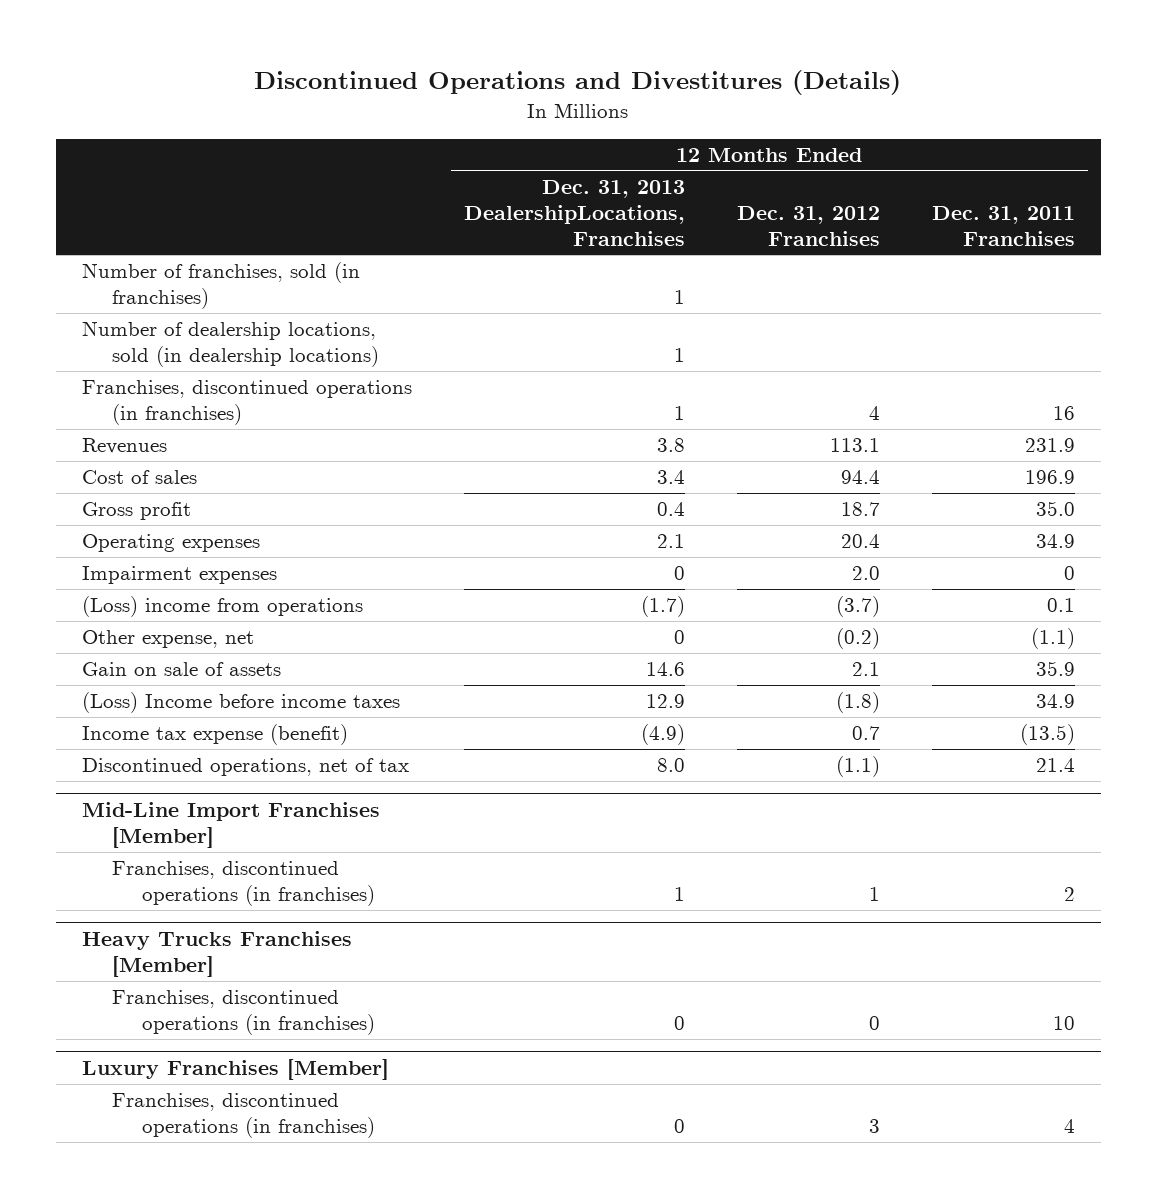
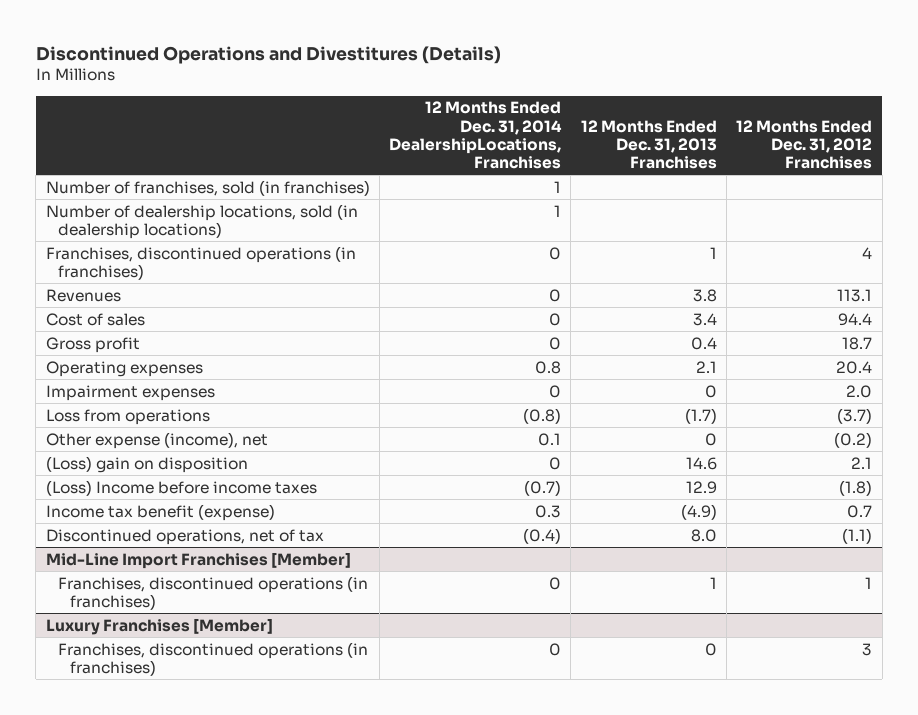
- | 12 Months Ended Dec. 31, 2013 DealershipLocations, Franchises | 12 Months Ended Dec. 31, 2012 Franchises | 12 Months Ended Dec. 31, 2011 Franchises
+ | 12 Months Ended Dec. 31, 2014 DealershipLocations, Franchises | 12 Months Ended Dec. 31, 2013 Franchises | 12 Months Ended Dec. 31, 2012 Franchises
- (Loss) income from operations | (1.7) | (3.7) | 0.1
- Other expense, net | 0 | (0.2) | (1.1)
- Gain on sale of assets | 14.6 | 2.1 | 35.9
+ Loss from operations | (0.8) | (1.7) | (3.7)
+ Other expense (income), net | 0.1 | 0 | (0.2)
+ (Loss) gain on disposition | 0 | 14.6 | 2.1
- Income tax expense (benefit) | (4.9) | 0.7 | (13.5)
+ Income tax benefit (expense) | 0.3 | (4.9) | 0.7
- Heavy Trucks Franchises [Member]
- Franchises, discontinued operations (in franchises) | 0 | 0 | 10

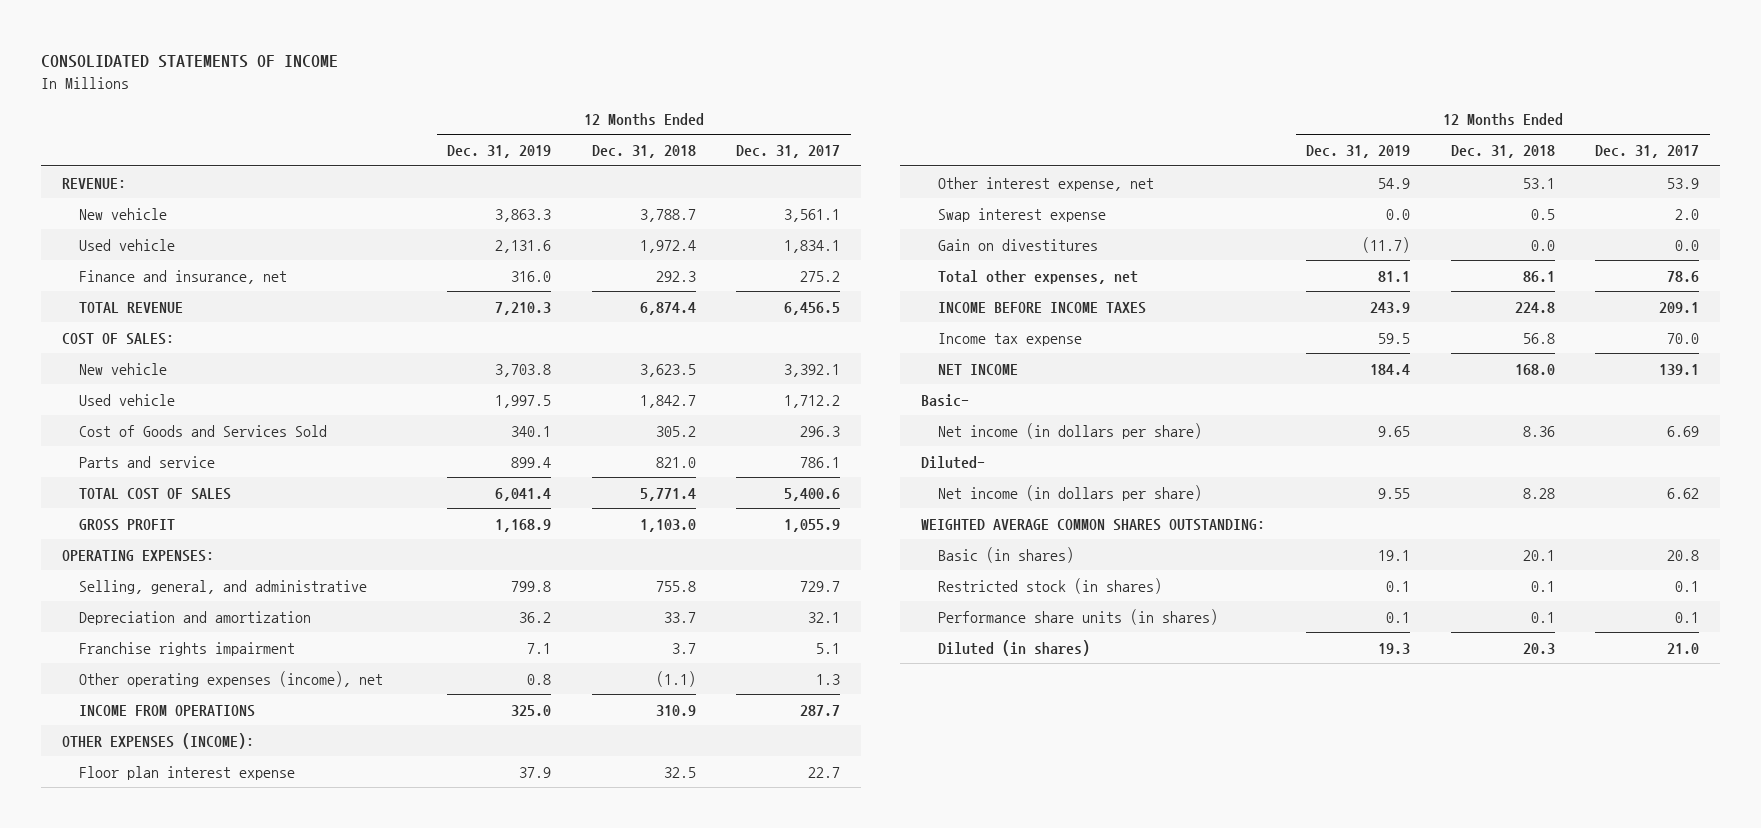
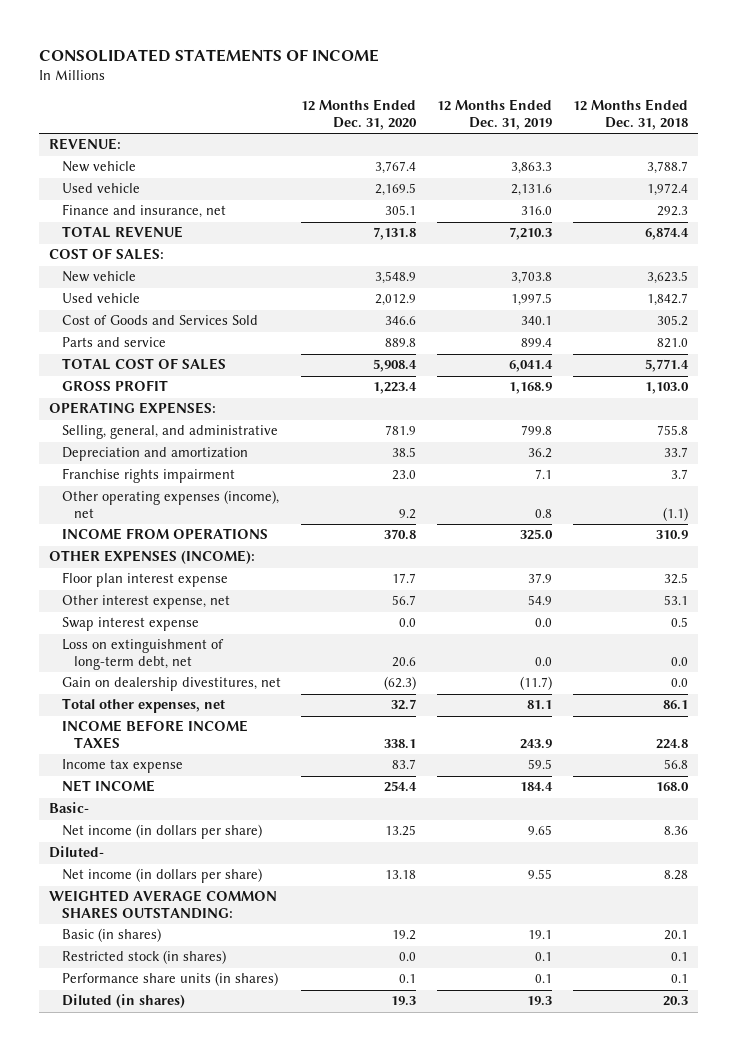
- | 12 Months Ended Dec. 31, 2019 | 12 Months Ended Dec. 31, 2018 | 12 Months Ended Dec. 31, 2017
+ | 12 Months Ended Dec. 31, 2020 | 12 Months Ended Dec. 31, 2019 | 12 Months Ended Dec. 31, 2018
- Gain on divestitures | (11.7) | 0.0 | 0.0
+ Loss on extinguishment of long-term debt, net | 20.6 | 0.0 | 0.0
+ Gain on dealership divestitures, net | (62.3) | (11.7) | 0.0

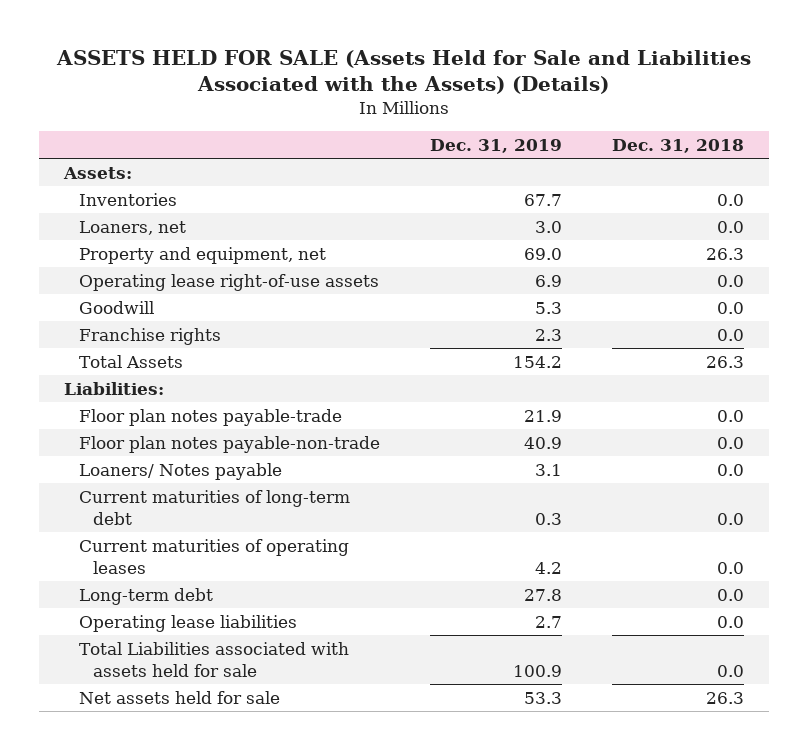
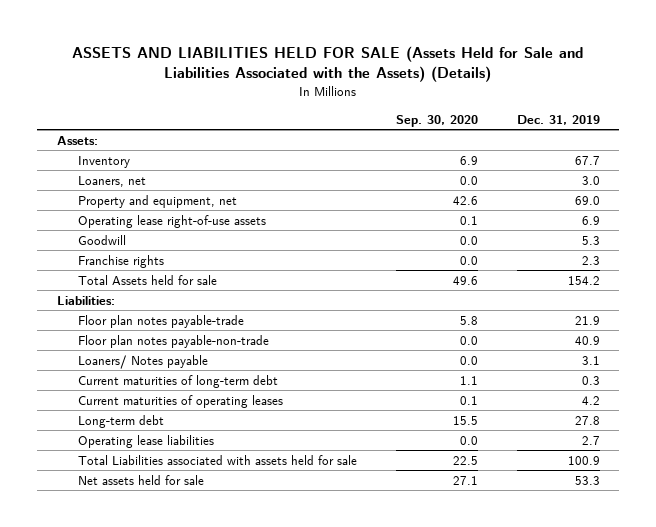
- ASSETS HELD FOR SALE (Assets Held for Sale and Liabilities Associated with the Assets) (Details)
+ ASSETS AND LIABILITIES HELD FOR SALE (Assets Held for Sale and Liabilities Associated with the Assets) (Details)
- | Dec. 31, 2019 | Dec. 31, 2018
+ | Sep. 30, 2020 | Dec. 31, 2019
- Inventories | 67.7 | 0.0
+ Inventory | 6.9 | 67.7
- Total Assets | 154.2 | 26.3
+ Total Assets held for sale | 49.6 | 154.2

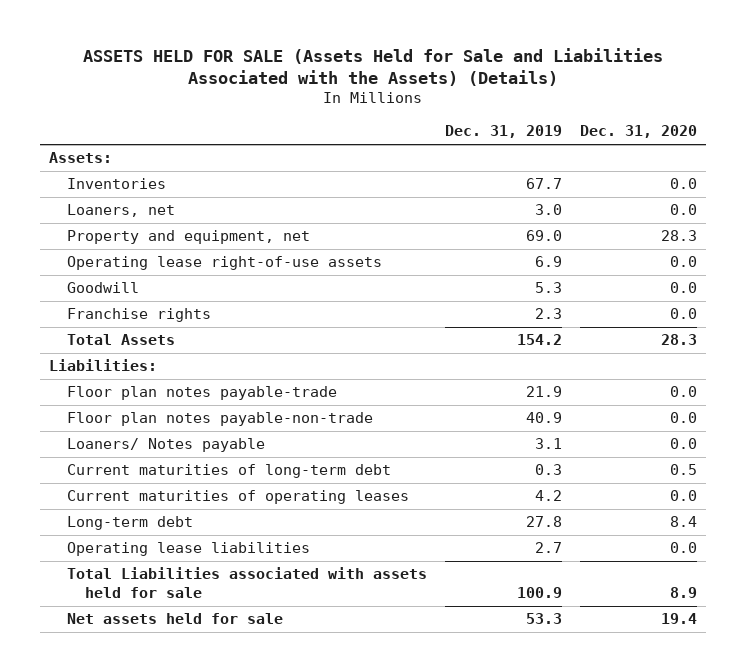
- ASSETS AND LIABILITIES HELD FOR SALE (Assets Held for Sale and Liabilities Associated with the Assets) (Details)
+ ASSETS HELD FOR SALE (Assets Held for Sale and Liabilities Associated with the Assets) (Details)
- | Sep. 30, 2020 | Dec. 31, 2019
+ | Dec. 31, 2019 | Dec. 31, 2020
- Inventory | 6.9 | 67.7
+ Inventories | 67.7 | 0.0
- Total Assets held for sale | 49.6 | 154.2
+ Total Assets | 154.2 | 28.3

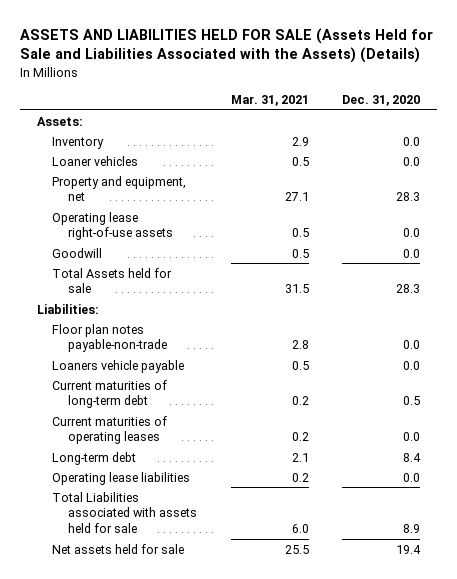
- ASSETS HELD FOR SALE (Assets Held for Sale and Liabilities Associated with the Assets) (Details)
+ ASSETS AND LIABILITIES HELD FOR SALE (Assets Held for Sale and Liabilities Associated with the Assets) (Details)
- | Dec. 31, 2019 | Dec. 31, 2020
+ | Mar. 31, 2021 | Dec. 31, 2020
- Inventories | 67.7 | 0.0
- Loaners, net | 3.0 | 0.0
+ Inventory | 2.9 | 0.0
+ Loaner vehicles | 0.5 | 0.0
- Franchise rights | 2.3 | 0.0
- Total Assets | 154.2 | 28.3
+ Total Assets held for sale | 31.5 | 28.3
- Floor plan notes payable-trade | 21.9 | 0.0
- Loaners/ Notes payable | 3.1 | 0.0
+ Loaners vehicle payable | 0.5 | 0.0

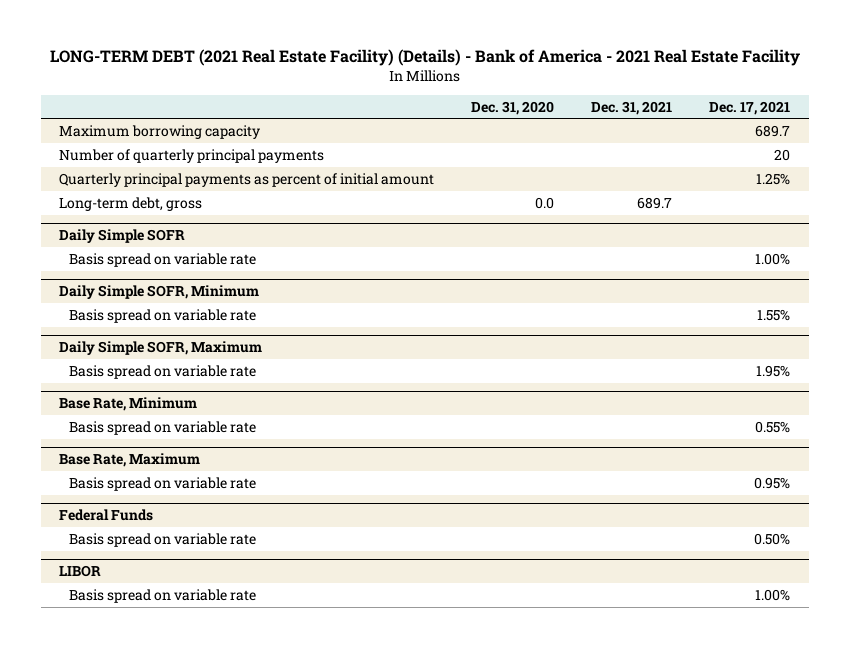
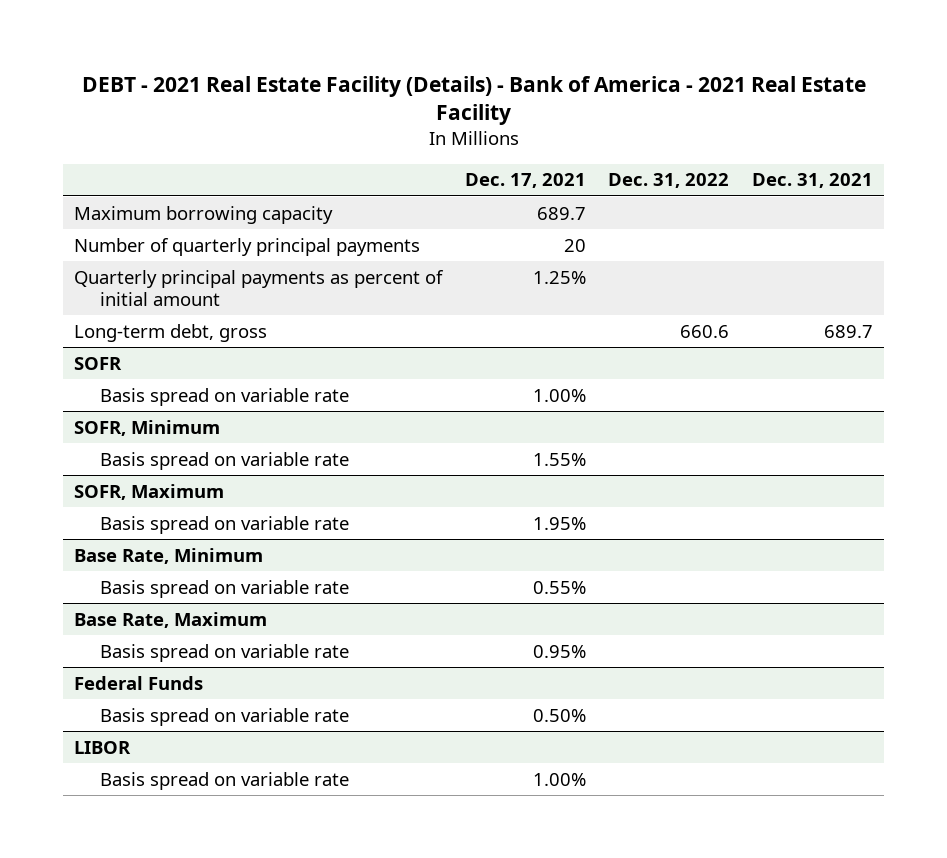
- LONG-TERM DEBT (2021 Real Estate Facility) (Details) - Bank of America - 2021 Real Estate Facility
+ DEBT - 2021 Real Estate Facility (Details) - Bank of America - 2021 Real Estate Facility
- | Dec. 31, 2020 | Dec. 31, 2021 | Dec. 17, 2021
+ | Dec. 17, 2021 | Dec. 31, 2022 | Dec. 31, 2021
- Daily Simple SOFR
+ SOFR
- Daily Simple SOFR, Minimum
+ SOFR, Minimum
- Daily Simple SOFR, Maximum
+ SOFR, Maximum

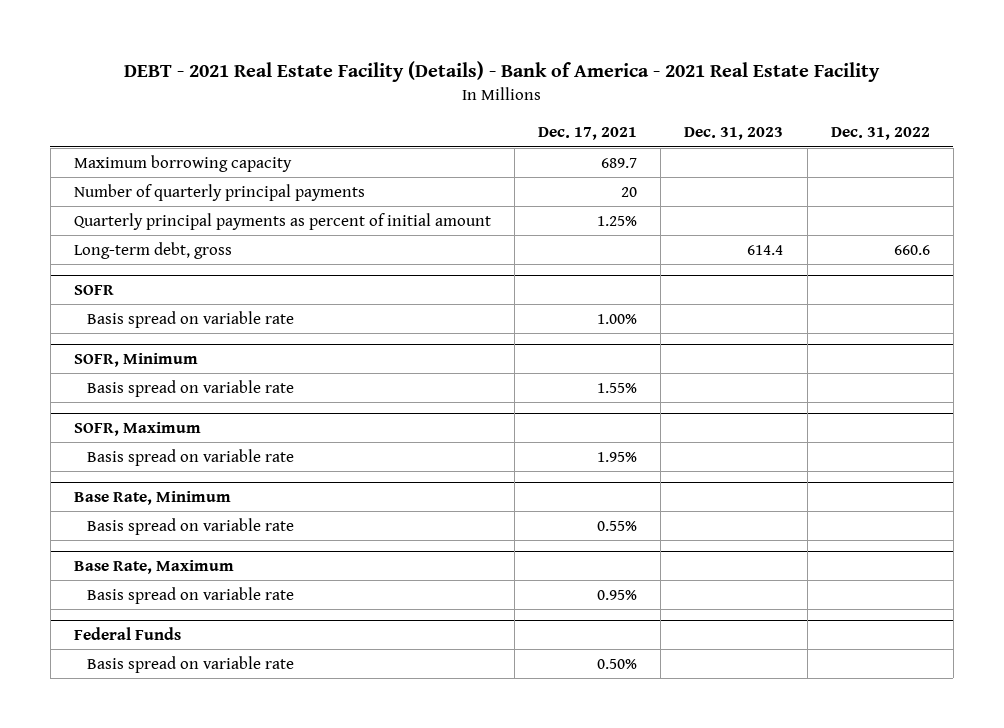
- | Dec. 17, 2021 | Dec. 31, 2022 | Dec. 31, 2021
+ | Dec. 17, 2021 | Dec. 31, 2023 | Dec. 31, 2022
- LIBOR
- Basis spread on variable rate | 1.00% | |

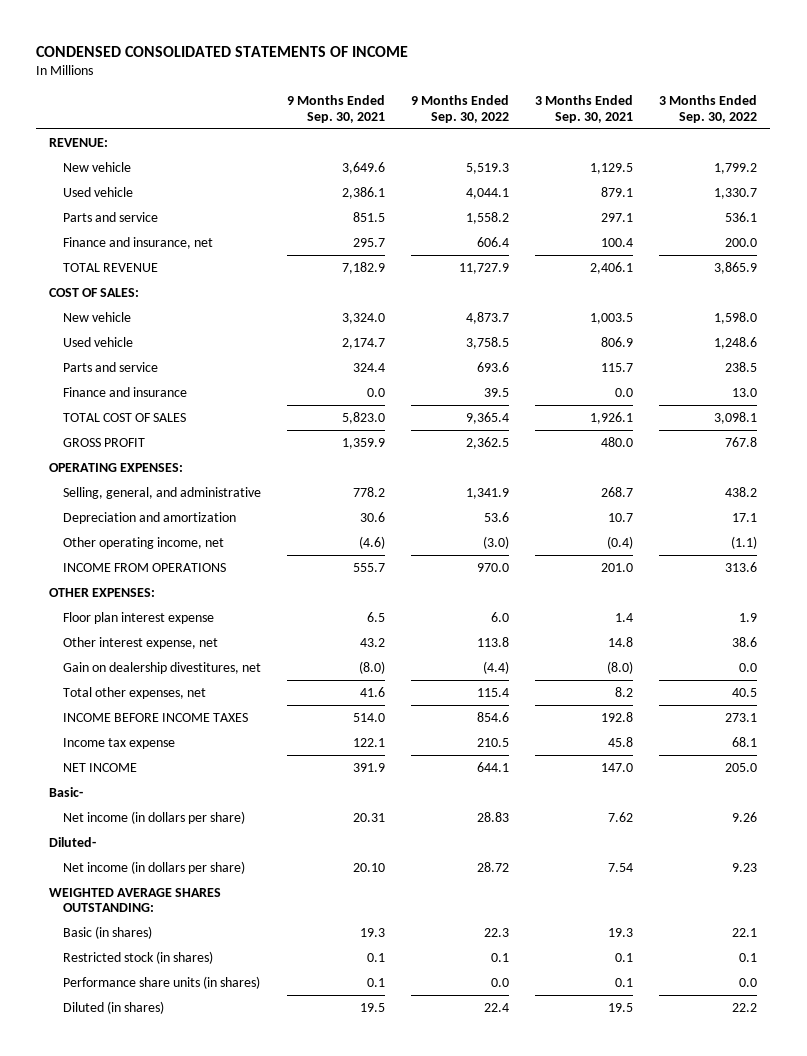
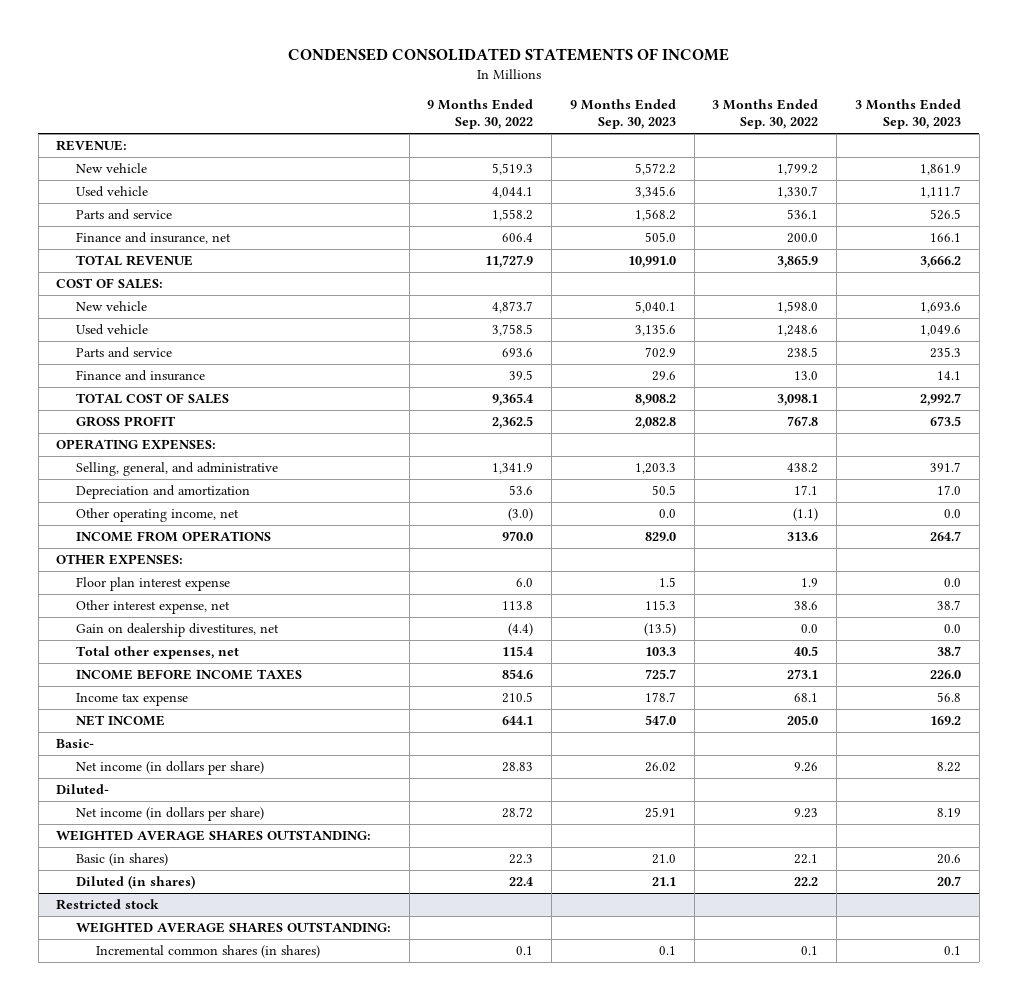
- | 9 Months Ended Sep. 30, 2021 | 9 Months Ended Sep. 30, 2022 | 3 Months Ended Sep. 30, 2021 | 3 Months Ended Sep. 30, 2022
+ | 9 Months Ended Sep. 30, 2022 | 9 Months Ended Sep. 30, 2023 | 3 Months Ended Sep. 30, 2022 | 3 Months Ended Sep. 30, 2023
- Restricted stock (in shares) | 0.1 | 0.1 | 0.1 | 0.1
- Performance share units (in shares) | 0.1 | 0.0 | 0.1 | 0.0
+ Restricted stock
+ WEIGHTED AVERAGE SHARES OUTSTANDING:
+ Incremental common shares (in shares) | 0.1 | 0.1 | 0.1 | 0.1

